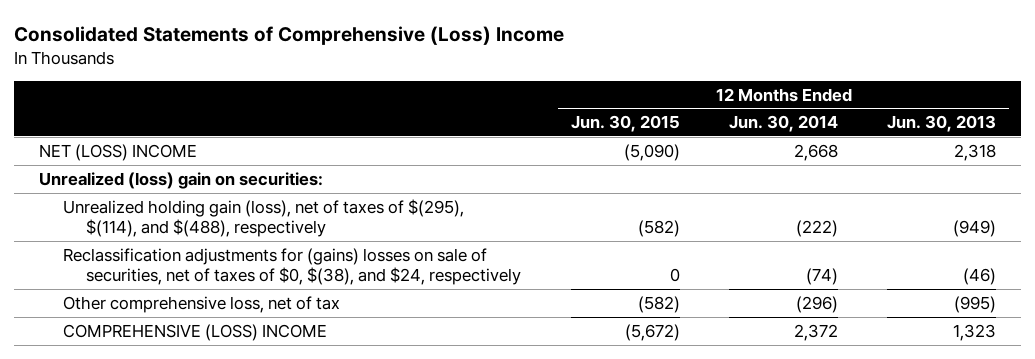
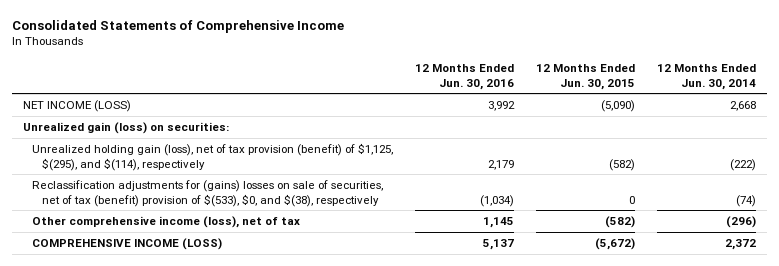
- Consolidated Statements of Comprehensive (Loss) Income
+ Consolidated Statements of Comprehensive Income
- | 12 Months Ended Jun. 30, 2015 | 12 Months Ended Jun. 30, 2014 | 12 Months Ended Jun. 30, 2013
+ | 12 Months Ended Jun. 30, 2016 | 12 Months Ended Jun. 30, 2015 | 12 Months Ended Jun. 30, 2014
- NET (LOSS) INCOME | (5,090) | 2,668 | 2,318
- Unrealized (loss) gain on securities:
- Unrealized holding gain (loss), net of taxes of $(295), $(114), and $(488), respectively | (582) | (222) | (949)
- Reclassification adjustments for (gains) losses on sale of securities, net of taxes of $0, $(38), and $24, respectively | 0 | (74) | (46)
- Other comprehensive loss, net of tax | (582) | (296) | (995)
- COMPREHENSIVE (LOSS) INCOME | (5,672) | 2,372 | 1,323
+ NET INCOME (LOSS) | 3,992 | (5,090) | 2,668
+ Unrealized gain (loss) on securities:
+ Unrealized holding gain (loss), net of tax provision (benefit) of $1,125, $(295), and $(114), respectively | 2,179 | (582) | (222)
+ Reclassification adjustments for (gains) losses on sale of securities, net of tax (benefit) provision of $(533), $0, and $(38), respectively | (1,034) | 0 | (74)
+ Other comprehensive income (loss), net of tax | 1,145 | (582) | (296)
+ COMPREHENSIVE INCOME (LOSS) | 5,137 | (5,672) | 2,372

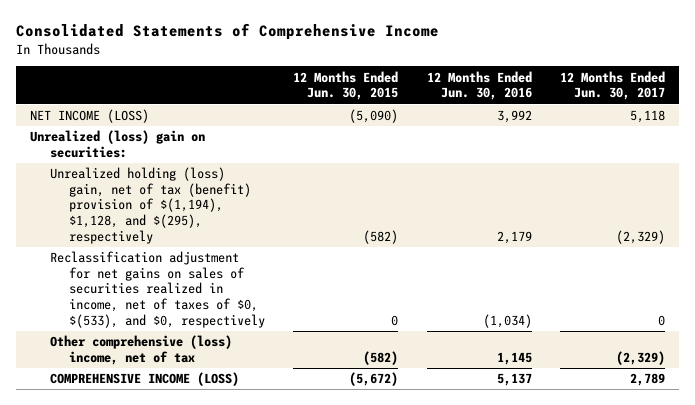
- | 12 Months Ended Jun. 30, 2016 | 12 Months Ended Jun. 30, 2015 | 12 Months Ended Jun. 30, 2014
+ | 12 Months Ended Jun. 30, 2015 | 12 Months Ended Jun. 30, 2016 | 12 Months Ended Jun. 30, 2017
- Unrealized gain (loss) on securities:
- Unrealized holding gain (loss), net of tax provision (benefit) of $1,125, $(295), and $(114), respectively | 2,179 | (582) | (222)
- Reclassification adjustments for (gains) losses on sale of securities, net of tax (benefit) provision of $(533), $0, and $(38), respectively | (1,034) | 0 | (74)
- Other comprehensive income (loss), net of tax | 1,145 | (582) | (296)
+ Unrealized (loss) gain on securities:
+ Unrealized holding (loss) gain, net of tax (benefit) provision of $(1,194), $1,128, and $(295), respectively | (582) | 2,179 | (2,329)
+ Reclassification adjustment for net gains on sales of securities realized in income, net of taxes of $0, $(533), and $0, respectively | 0 | (1,034) | 0
+ Other comprehensive (loss) income, net of tax | (582) | 1,145 | (2,329)

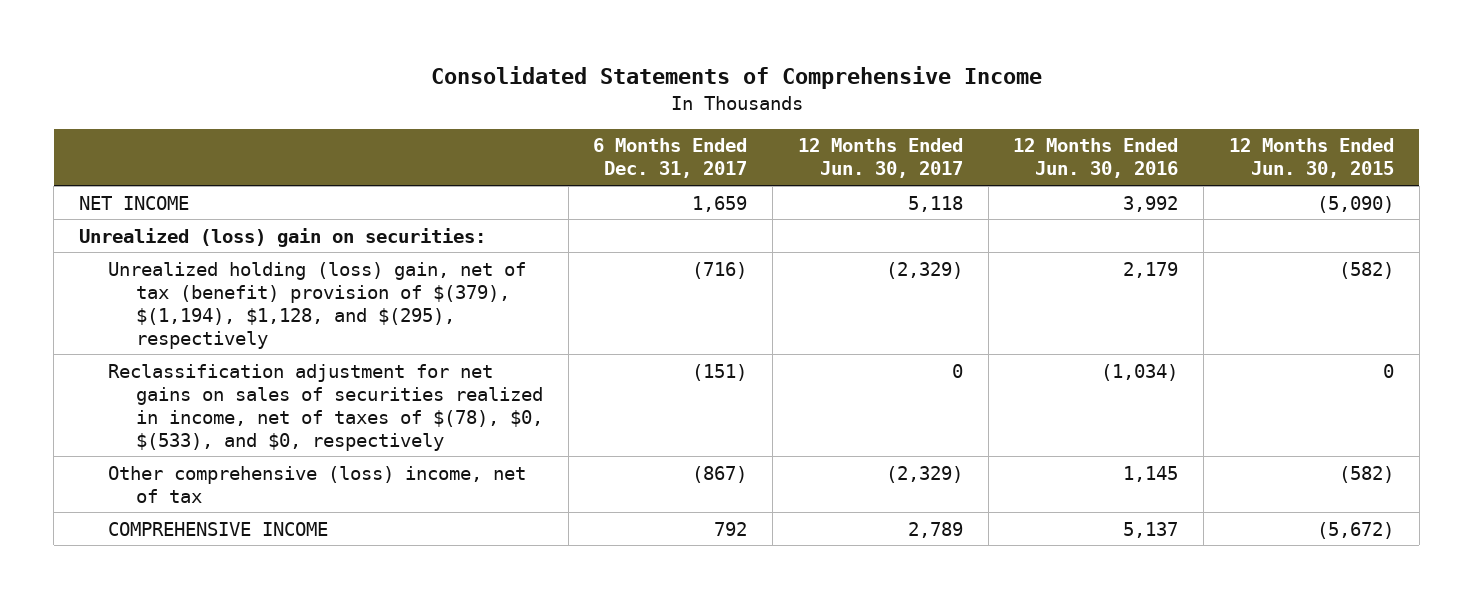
- | 12 Months Ended Jun. 30, 2015 | 12 Months Ended Jun. 30, 2016 | 12 Months Ended Jun. 30, 2017
+ | 6 Months Ended Dec. 31, 2017 | 12 Months Ended Jun. 30, 2017 | 12 Months Ended Jun. 30, 2016 | 12 Months Ended Jun. 30, 2015
- NET INCOME (LOSS) | (5,090) | 3,992 | 5,118
+ NET INCOME | 1,659 | 5,118 | 3,992 | (5,090)
- Unrealized holding (loss) gain, net of tax (benefit) provision of $(1,194), $1,128, and $(295), respectively | (582) | 2,179 | (2,329)
- Reclassification adjustment for net gains on sales of securities realized in income, net of taxes of $0, $(533), and $0, respectively | 0 | (1,034) | 0
+ Unrealized holding (loss) gain, net of tax (benefit) provision of $(379), $(1,194), $1,128, and $(295), respectively | (716) | (2,329) | 2,179 | (582)
+ Reclassification adjustment for net gains on sales of securities realized in income, net of taxes of $(78), $0, $(533), and $0, respectively | (151) | 0 | (1,034) | 0
- COMPREHENSIVE INCOME (LOSS) | (5,672) | 5,137 | 2,789
+ COMPREHENSIVE INCOME | 792 | 2,789 | 5,137 | (5,672)

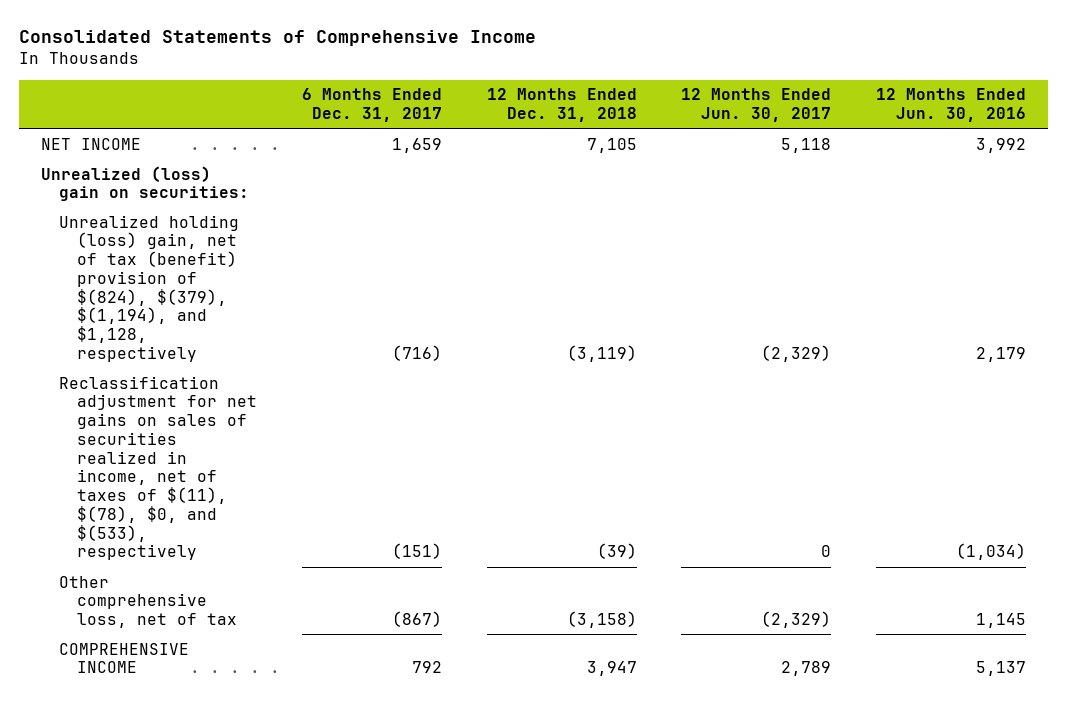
- | 6 Months Ended Dec. 31, 2017 | 12 Months Ended Jun. 30, 2017 | 12 Months Ended Jun. 30, 2016 | 12 Months Ended Jun. 30, 2015
+ | 6 Months Ended Dec. 31, 2017 | 12 Months Ended Dec. 31, 2018 | 12 Months Ended Jun. 30, 2017 | 12 Months Ended Jun. 30, 2016
- Unrealized holding (loss) gain, net of tax (benefit) provision of $(379), $(1,194), $1,128, and $(295), respectively | (716) | (2,329) | 2,179 | (582)
- Reclassification adjustment for net gains on sales of securities realized in income, net of taxes of $(78), $0, $(533), and $0, respectively | (151) | 0 | (1,034) | 0
- Other comprehensive (loss) income, net of tax | (867) | (2,329) | 1,145 | (582)
+ Unrealized holding (loss) gain, net of tax (benefit) provision of $(824), $(379), $(1,194), and $1,128, respectively | (716) | (3,119) | (2,329) | 2,179
+ Reclassification adjustment for net gains on sales of securities realized in income, net of taxes of $(11), $(78), $0, and $(533), respectively | (151) | (39) | 0 | (1,034)
+ Other comprehensive loss, net of tax | (867) | (3,158) | (2,329) | 1,145

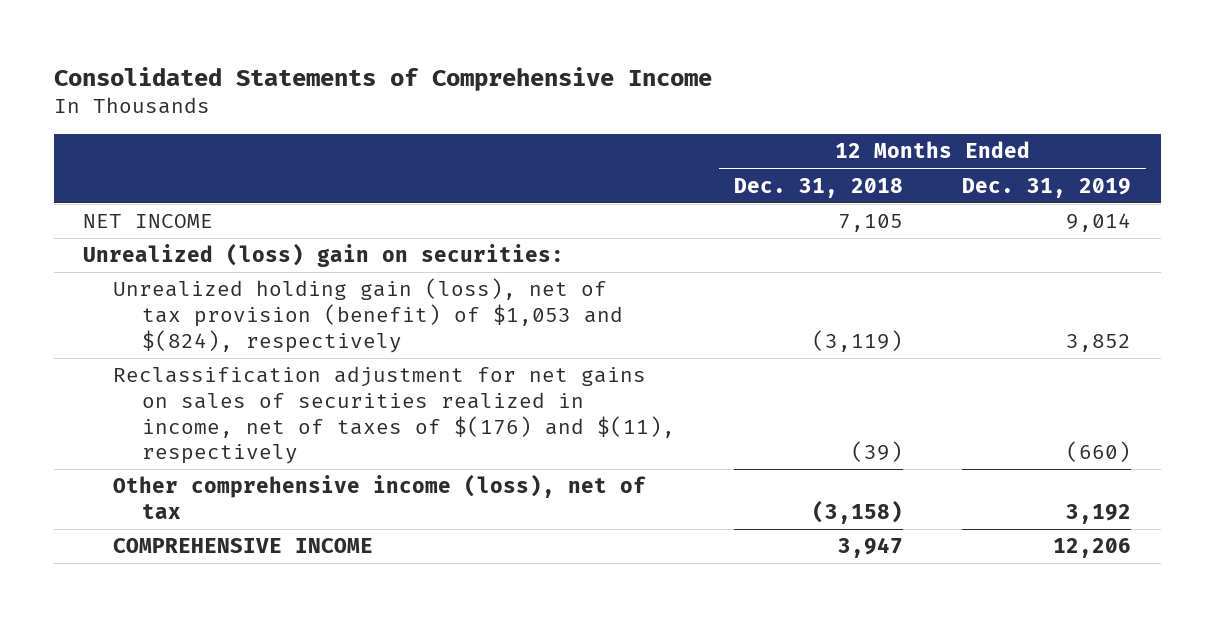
- | 6 Months Ended Dec. 31, 2017 | 12 Months Ended Dec. 31, 2018 | 12 Months Ended Jun. 30, 2017 | 12 Months Ended Jun. 30, 2016
+ | 12 Months Ended Dec. 31, 2018 | 12 Months Ended Dec. 31, 2019
- Unrealized holding (loss) gain, net of tax (benefit) provision of $(824), $(379), $(1,194), and $1,128, respectively | (716) | (3,119) | (2,329) | 2,179
- Reclassification adjustment for net gains on sales of securities realized in income, net of taxes of $(11), $(78), $0, and $(533), respectively | (151) | (39) | 0 | (1,034)
- Other comprehensive loss, net of tax | (867) | (3,158) | (2,329) | 1,145
+ Unrealized holding gain (loss), net of tax provision (benefit) of $1,053 and $(824), respectively | (3,119) | 3,852
+ Reclassification adjustment for net gains on sales of securities realized in income, net of taxes of $(176) and $(11), respectively | (39) | (660)
+ Other comprehensive income (loss), net of tax | (3,158) | 3,192

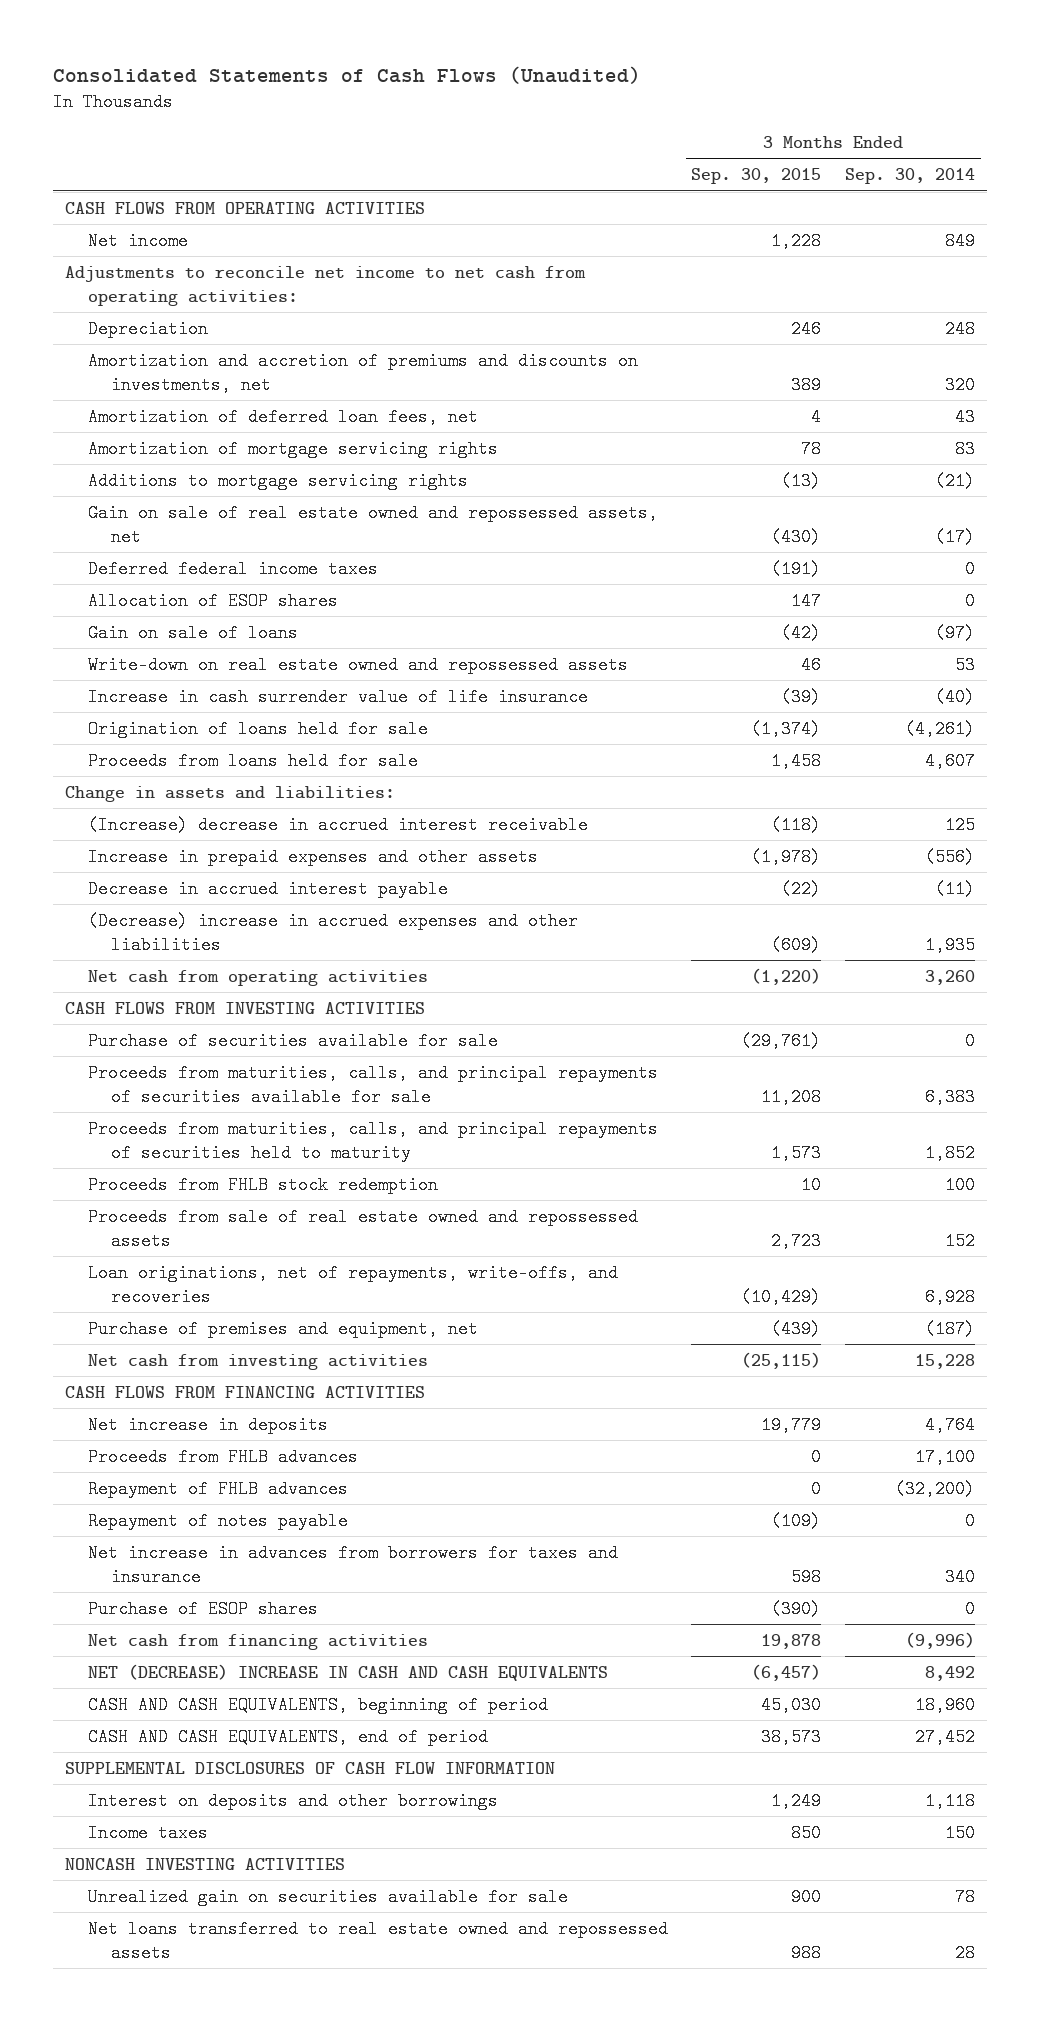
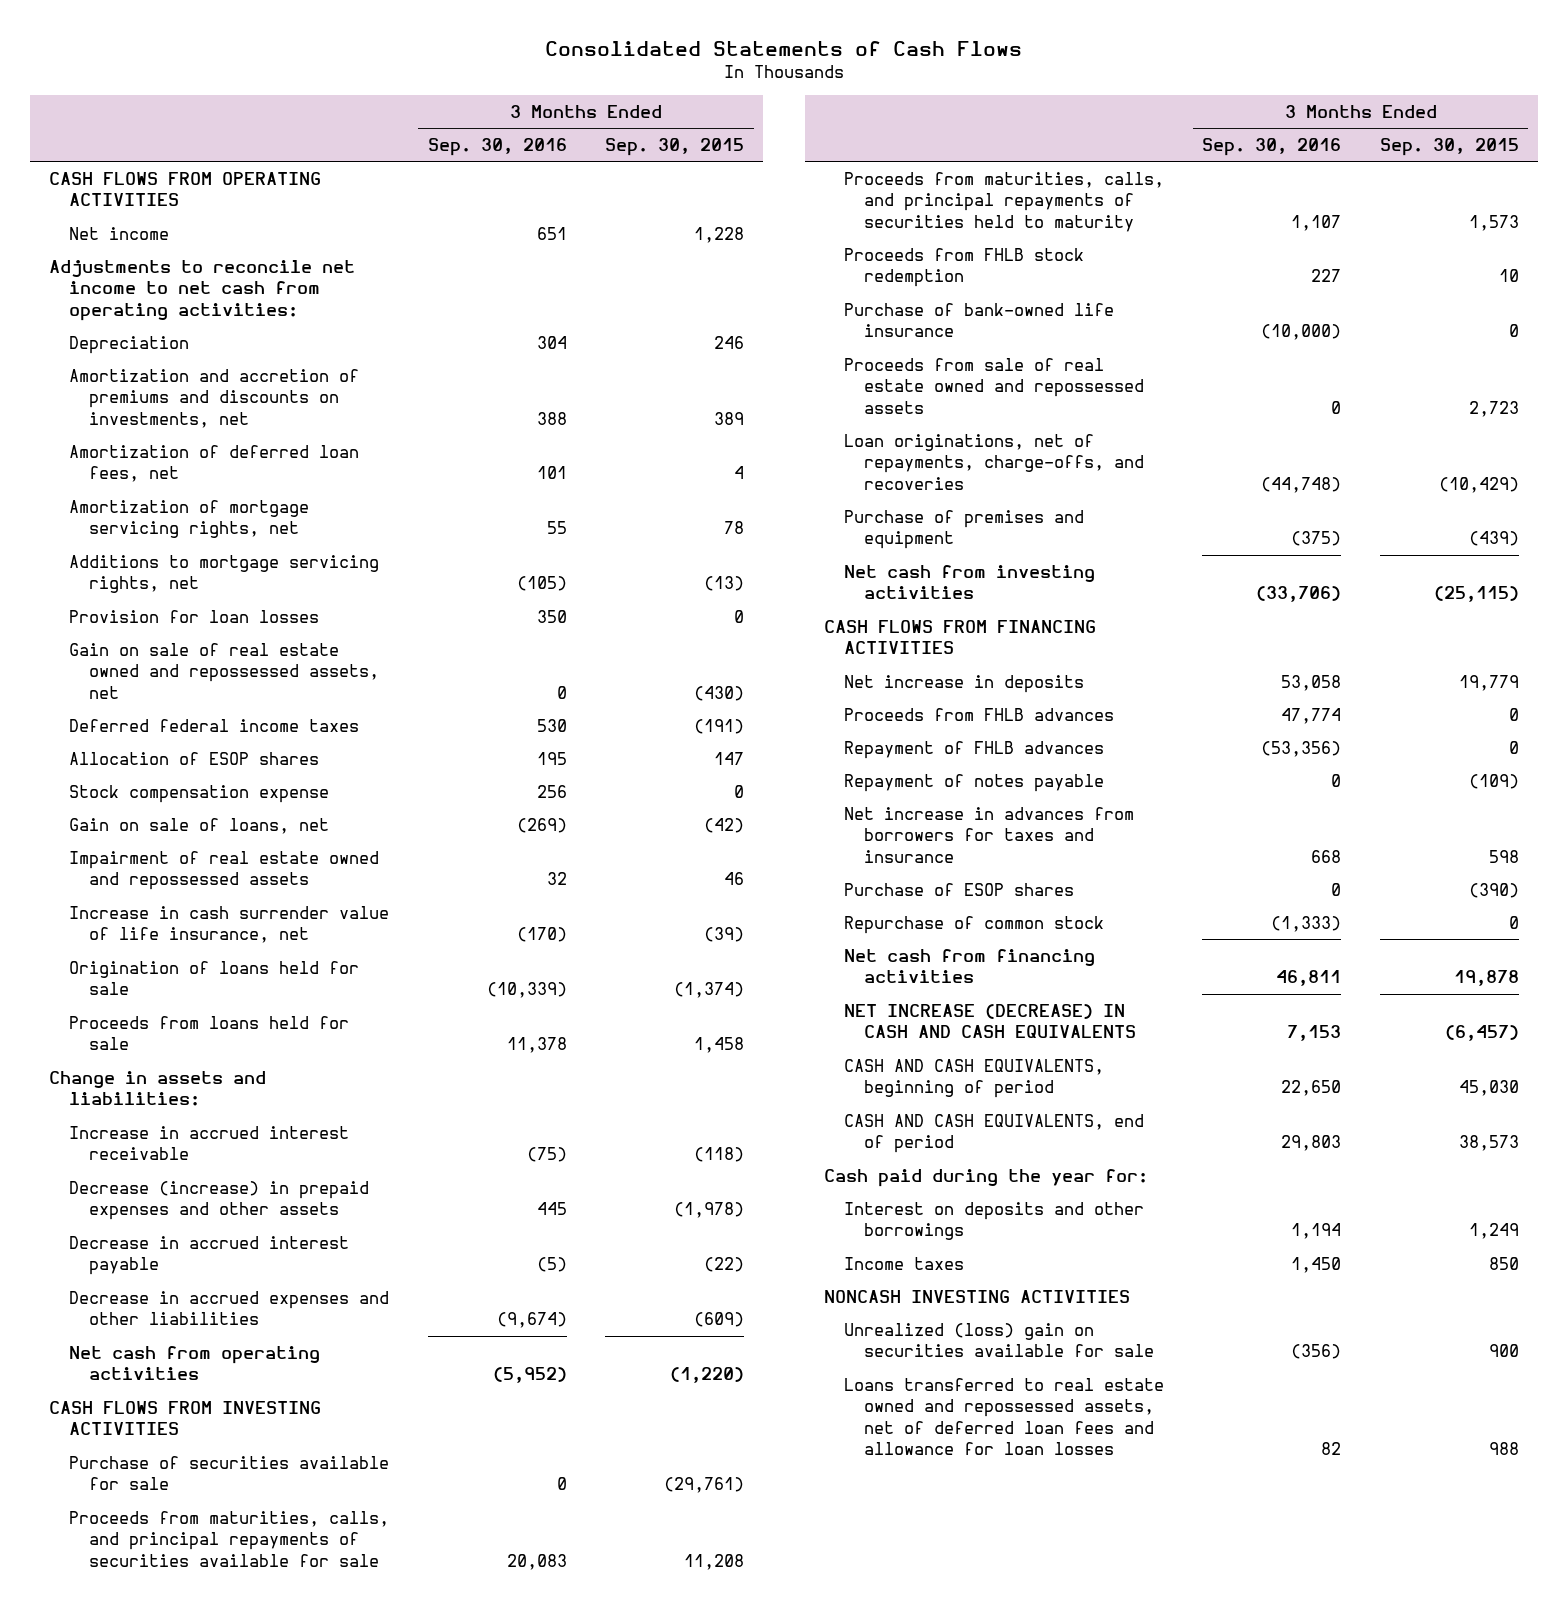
- Consolidated Statements of Cash Flows (Unaudited)
+ Consolidated Statements of Cash Flows
- | 3 Months Ended Sep. 30, 2015 | 3 Months Ended Sep. 30, 2014
+ | 3 Months Ended Sep. 30, 2016 | 3 Months Ended Sep. 30, 2015
- Amortization of mortgage servicing rights | 78 | 83
- Additions to mortgage servicing rights | (13) | (21)
+ Amortization of mortgage servicing rights, net | 55 | 78
+ Additions to mortgage servicing rights, net | (105) | (13)
+ Provision for loan losses | 350 | 0
- Gain on sale of loans | (42) | (97)
- Write-down on real estate owned and repossessed assets | 46 | 53
- Increase in cash surrender value of life insurance | (39) | (40)
+ Stock compensation expense | 256 | 0
+ Gain on sale of loans, net | (269) | (42)
+ Impairment of real estate owned and repossessed assets | 32 | 46
+ Increase in cash surrender value of life insurance, net | (170) | (39)
- (Increase) decrease in accrued interest receivable | (118) | 125
- Increase in prepaid expenses and other assets | (1,978) | (556)
+ Increase in accrued interest receivable | (75) | (118)
+ Decrease (increase) in prepaid expenses and other assets | 445 | (1,978)
- (Decrease) increase in accrued expenses and other liabilities | (609) | 1,935
+ Decrease in accrued expenses and other liabilities | (9,674) | (609)
+ Purchase of bank-owned life insurance | (10,000) | 0
- Loan originations, net of repayments, write-offs, and recoveries | (10,429) | 6,928
- Purchase of premises and equipment, net | (439) | (187)
+ Loan originations, net of repayments, charge-offs, and recoveries | (44,748) | (10,429)
+ Purchase of premises and equipment | (375) | (439)
+ Repurchase of common stock | (1,333) | 0
- NET (DECREASE) INCREASE IN CASH AND CASH EQUIVALENTS | (6,457) | 8,492
+ NET INCREASE (DECREASE) IN CASH AND CASH EQUIVALENTS | 7,153 | (6,457)
- SUPPLEMENTAL DISCLOSURES OF CASH FLOW INFORMATION
+ Cash paid during the year for:
- Unrealized gain on securities available for sale | 900 | 78
- Net loans transferred to real estate owned and repossessed assets | 988 | 28
+ Unrealized (loss) gain on securities available for sale | (356) | 900
+ Loans transferred to real estate owned and repossessed assets, net of deferred loan fees and allowance for loan losses | 82 | 988

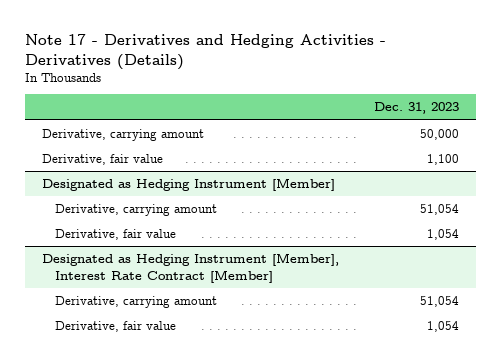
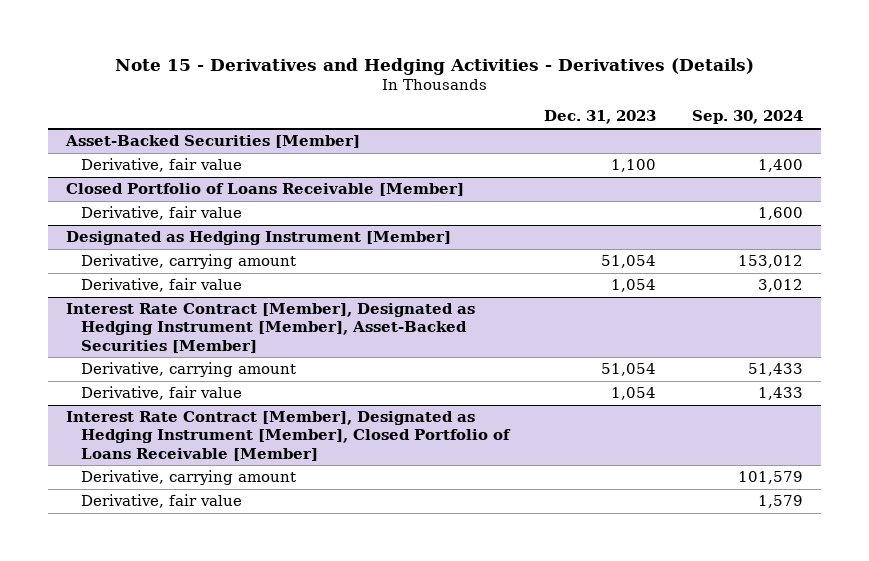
- Note 17 - Derivatives and Hedging Activities - Derivatives (Details)
+ Note 15 - Derivatives and Hedging Activities - Derivatives (Details)
- | Dec. 31, 2023
+ | Dec. 31, 2023 | Sep. 30, 2024
- Derivative, carrying amount | 50,000
+ Asset-Backed Securities [Member]
+ Closed Portfolio of Loans Receivable [Member]
+ Derivative, fair value | | 1,600
- Designated as Hedging Instrument [Member], Interest Rate Contract [Member]
+ Interest Rate Contract [Member], Designated as Hedging Instrument [Member], Asset-Backed Securities [Member]
+ Interest Rate Contract [Member], Designated as Hedging Instrument [Member], Closed Portfolio of Loans Receivable [Member]
+ Derivative, carrying amount | | 101,579
+ Derivative, fair value | | 1,579

